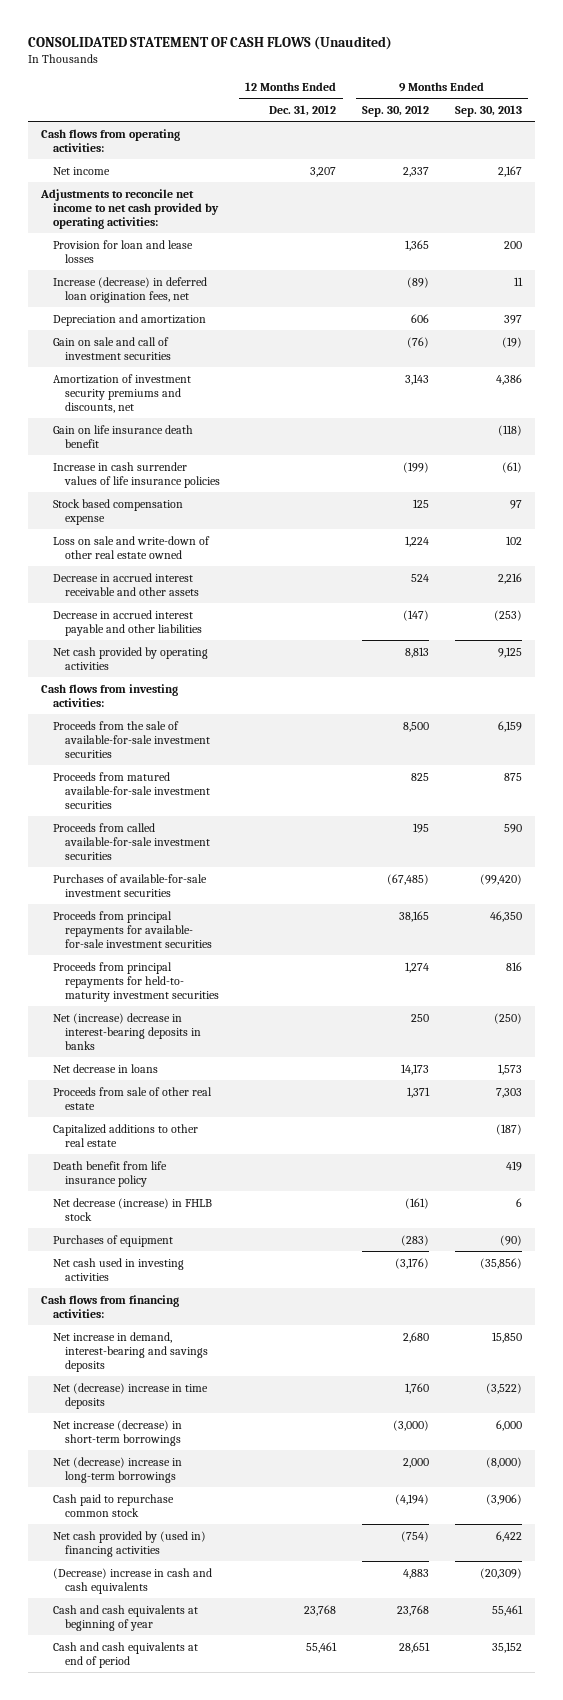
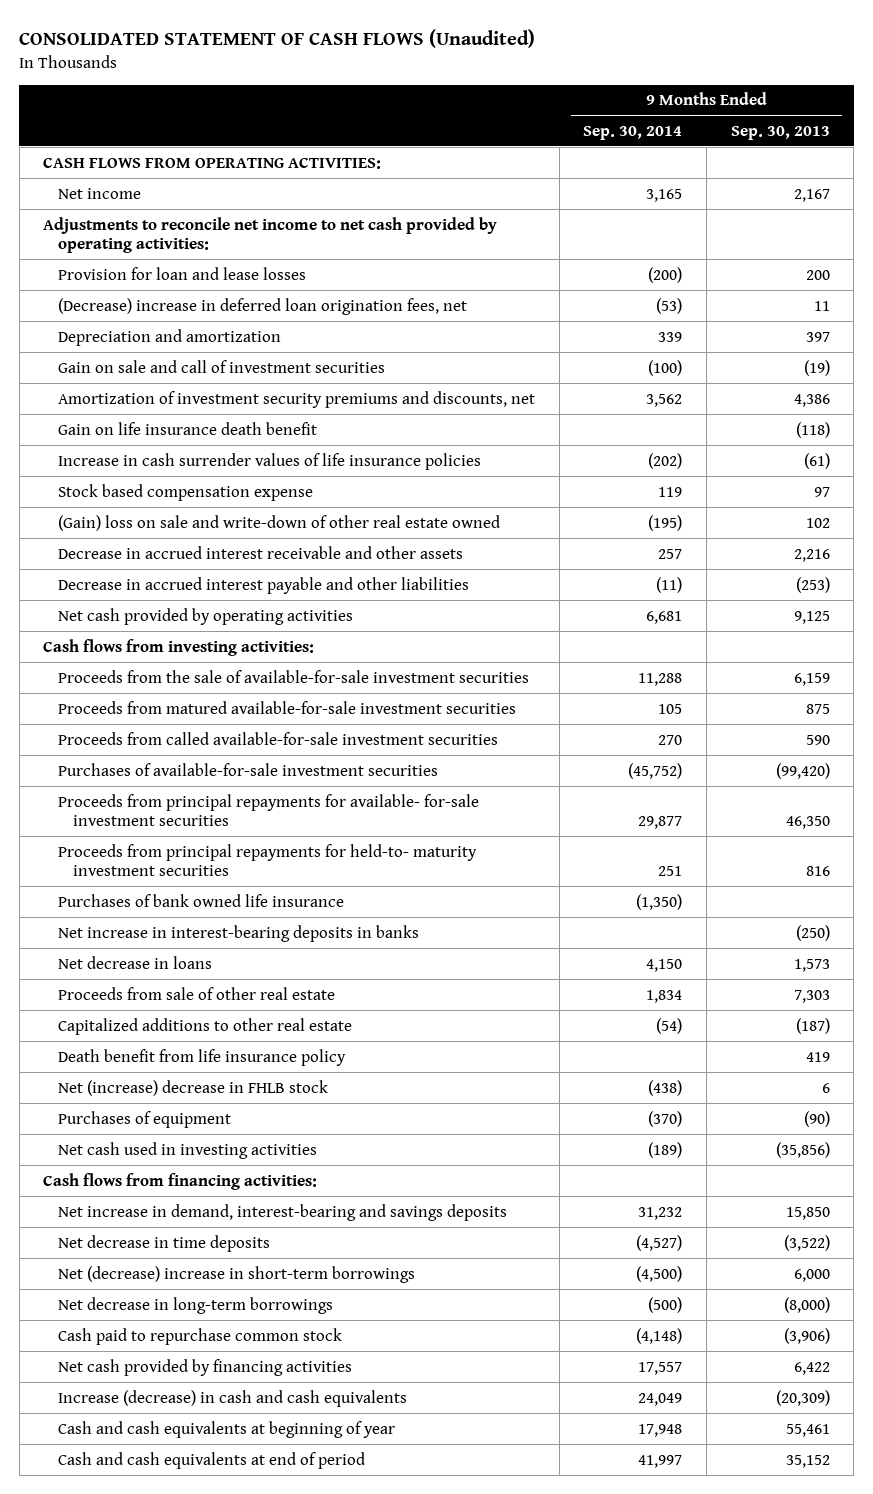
- | 12 Months Ended Dec. 31, 2012 | 9 Months Ended Sep. 30, 2012 | 9 Months Ended Sep. 30, 2013
+ | 9 Months Ended Sep. 30, 2014 | 9 Months Ended Sep. 30, 2013
- Cash flows from operating activities:
+ CASH FLOWS FROM OPERATING ACTIVITIES:
- Increase (decrease) in deferred loan origination fees, net | | (89) | 11
+ (Decrease) increase in deferred loan origination fees, net | (53) | 11
- Loss on sale and write-down of other real estate owned | | 1,224 | 102
+ (Gain) loss on sale and write-down of other real estate owned | (195) | 102
- Net (increase) decrease in interest-bearing deposits in banks | | 250 | (250)
+ Purchases of bank owned life insurance | (1,350) |
+ Net increase in interest-bearing deposits in banks | | (250)
- Net decrease (increase) in FHLB stock | | (161) | 6
+ Net (increase) decrease in FHLB stock | (438) | 6
- Net (decrease) increase in time deposits | | 1,760 | (3,522)
- Net increase (decrease) in short-term borrowings | | (3,000) | 6,000
- Net (decrease) increase in long-term borrowings | | 2,000 | (8,000)
+ Net decrease in time deposits | (4,527) | (3,522)
+ Net (decrease) increase in short-term borrowings | (4,500) | 6,000
+ Net decrease in long-term borrowings | (500) | (8,000)
- Net cash provided by (used in) financing activities | | (754) | 6,422
- (Decrease) increase in cash and cash equivalents | | 4,883 | (20,309)
+ Net cash provided by financing activities | 17,557 | 6,422
+ Increase (decrease) in cash and cash equivalents | 24,049 | (20,309)

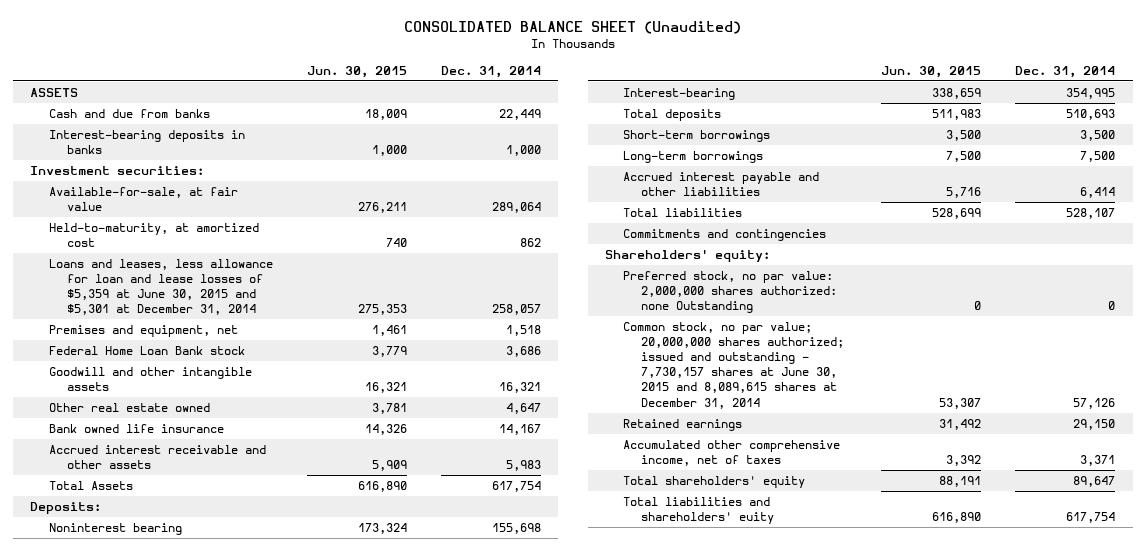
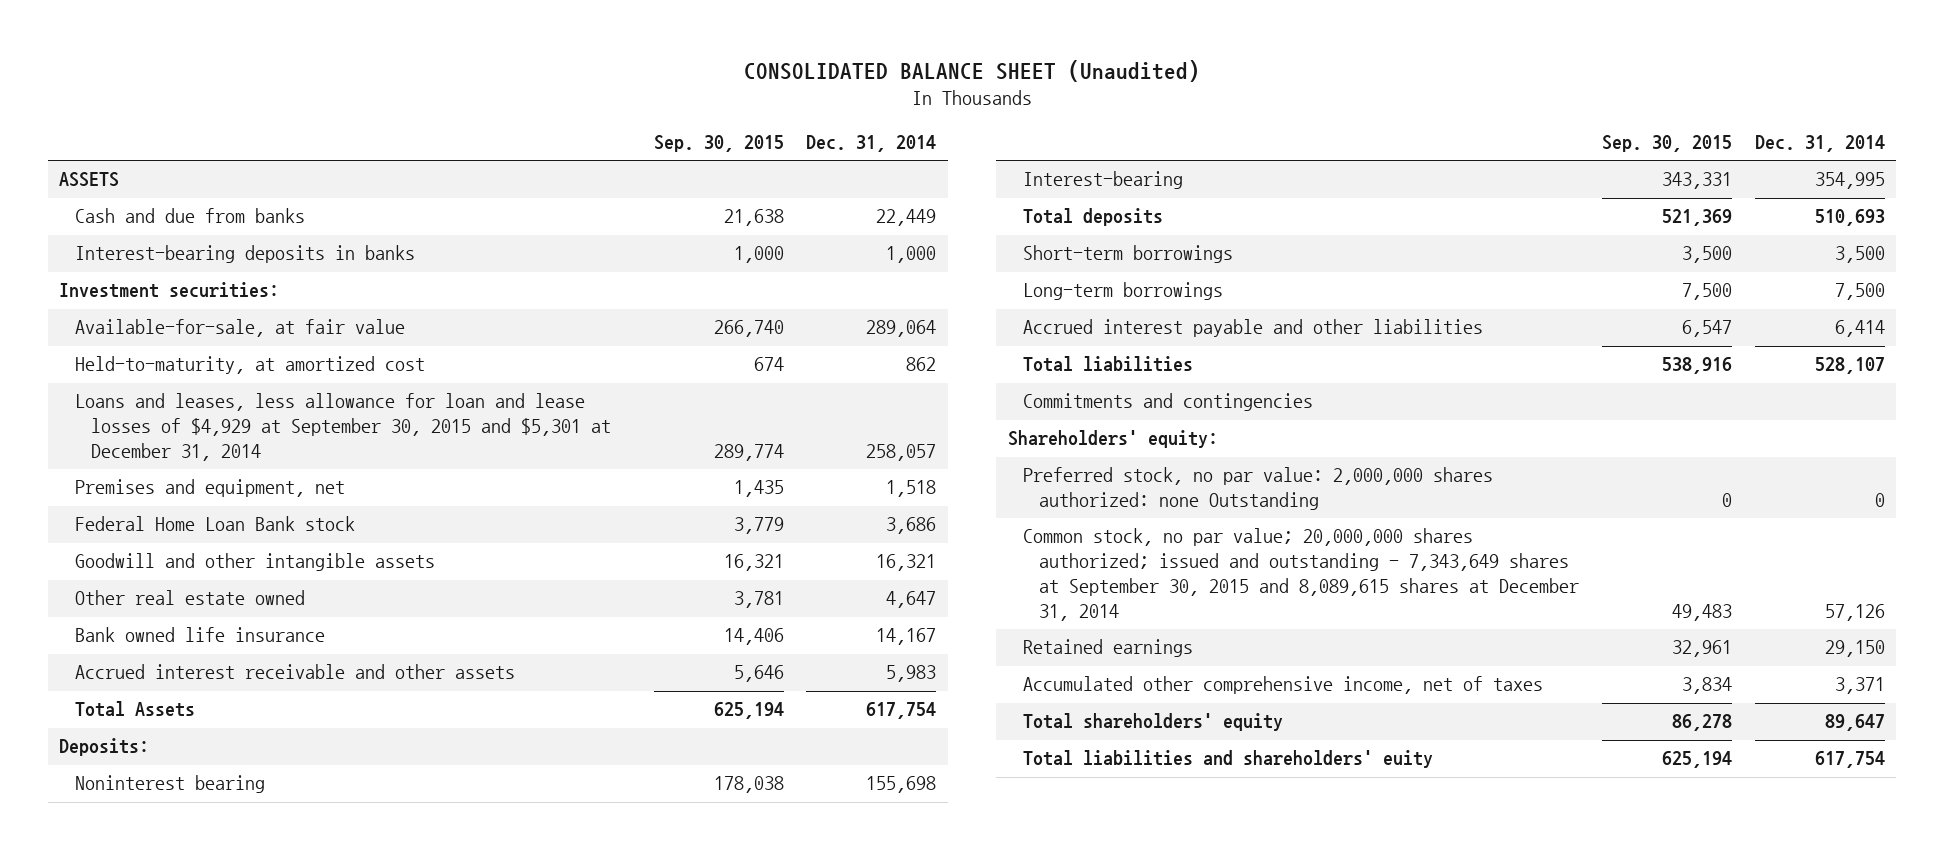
- | Jun. 30, 2015 | Dec. 31, 2014
+ | Sep. 30, 2015 | Dec. 31, 2014
- Loans and leases, less allowance for loan and lease losses of $5,359 at June 30, 2015 and $5,301 at December 31, 2014 | 275,353 | 258,057
+ Loans and leases, less allowance for loan and lease losses of $4,929 at September 30, 2015 and $5,301 at December 31, 2014 | 289,774 | 258,057
- Common stock, no par value; 20,000,000 shares authorized; issued and outstanding - 7,730,157 shares at June 30, 2015 and 8,089,615 shares at December 31, 2014 | 53,307 | 57,126
+ Common stock, no par value; 20,000,000 shares authorized; issued and outstanding - 7,343,649 shares at September 30, 2015 and 8,089,615 shares at December 31, 2014 | 49,483 | 57,126

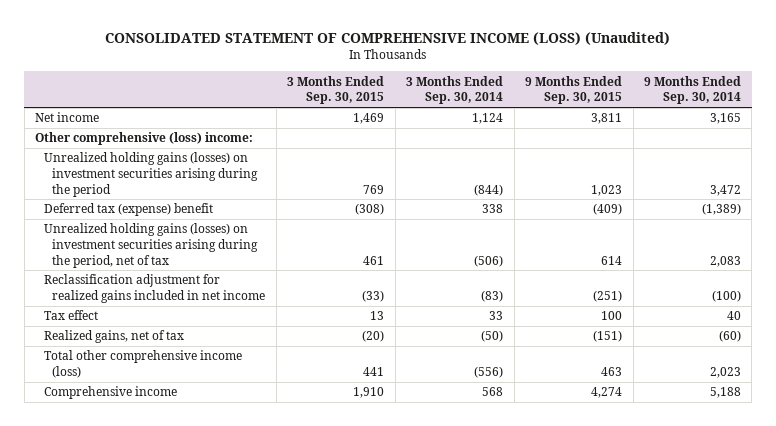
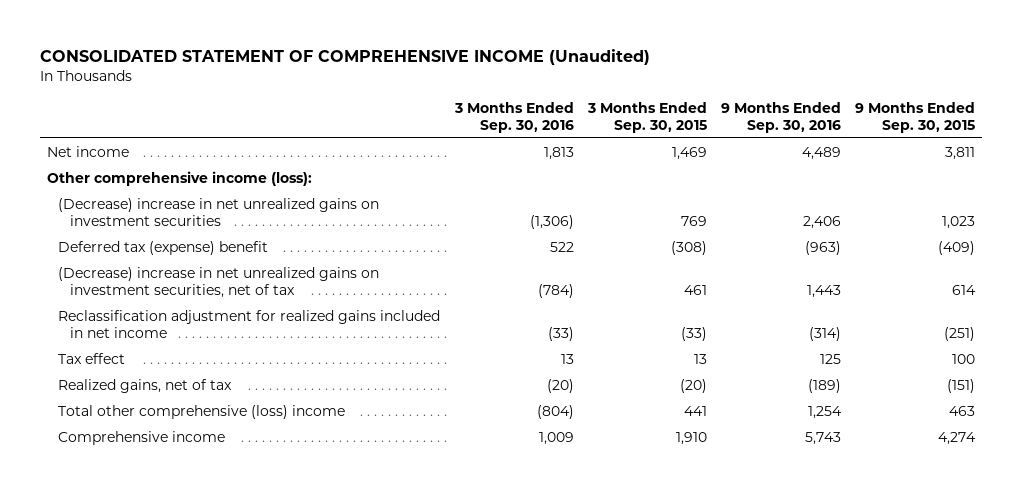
- CONSOLIDATED STATEMENT OF COMPREHENSIVE INCOME (LOSS) (Unaudited)
+ CONSOLIDATED STATEMENT OF COMPREHENSIVE INCOME (Unaudited)
- | 3 Months Ended Sep. 30, 2015 | 3 Months Ended Sep. 30, 2014 | 9 Months Ended Sep. 30, 2015 | 9 Months Ended Sep. 30, 2014
+ | 3 Months Ended Sep. 30, 2016 | 3 Months Ended Sep. 30, 2015 | 9 Months Ended Sep. 30, 2016 | 9 Months Ended Sep. 30, 2015
- Other comprehensive (loss) income:
- Unrealized holding gains (losses) on investment securities arising during the period | 769 | (844) | 1,023 | 3,472
+ Other comprehensive income (loss):
+ (Decrease) increase in net unrealized gains on investment securities | (1,306) | 769 | 2,406 | 1,023
- Unrealized holding gains (losses) on investment securities arising during the period, net of tax | 461 | (506) | 614 | 2,083
+ (Decrease) increase in net unrealized gains on investment securities, net of tax | (784) | 461 | 1,443 | 614
- Total other comprehensive income (loss) | 441 | (556) | 463 | 2,023
+ Total other comprehensive (loss) income | (804) | 441 | 1,254 | 463

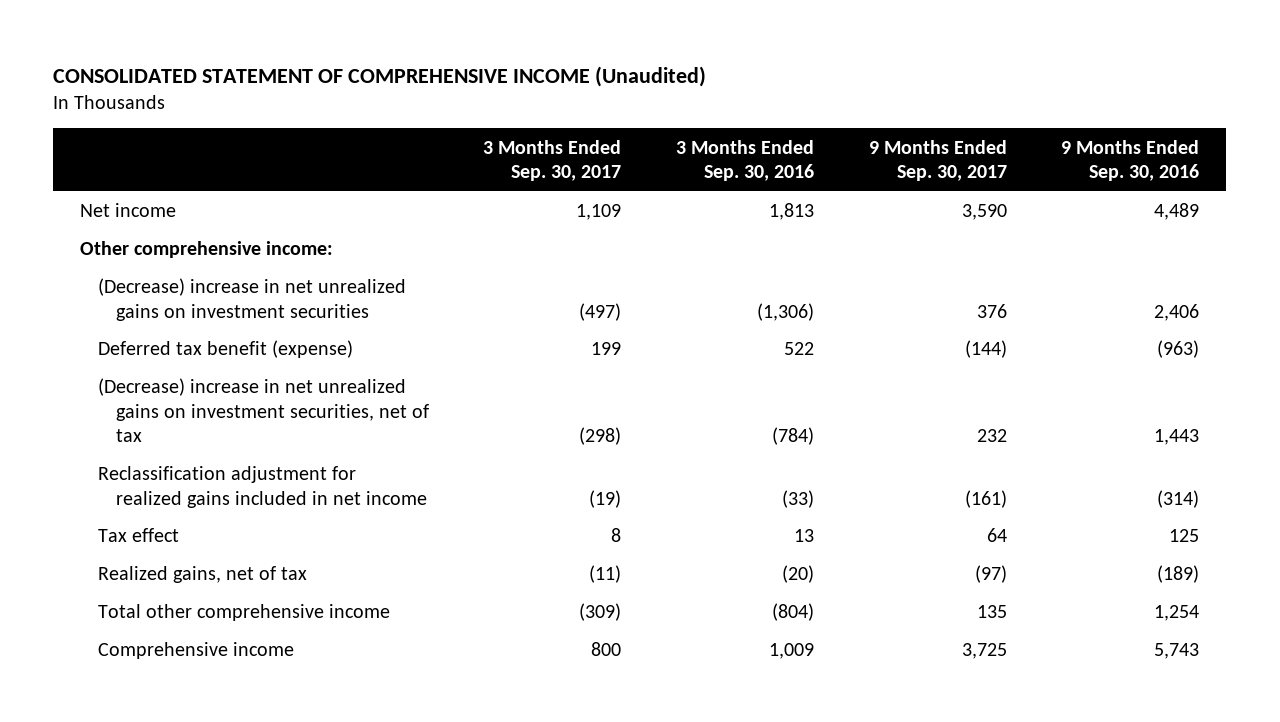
- | 3 Months Ended Sep. 30, 2016 | 3 Months Ended Sep. 30, 2015 | 9 Months Ended Sep. 30, 2016 | 9 Months Ended Sep. 30, 2015
+ | 3 Months Ended Sep. 30, 2017 | 3 Months Ended Sep. 30, 2016 | 9 Months Ended Sep. 30, 2017 | 9 Months Ended Sep. 30, 2016
- Other comprehensive income (loss):
+ Other comprehensive income:
- Deferred tax (expense) benefit | 522 | (308) | (963) | (409)
+ Deferred tax benefit (expense) | 199 | 522 | (144) | (963)
- Total other comprehensive (loss) income | (804) | 441 | 1,254 | 463
+ Total other comprehensive income | (309) | (804) | 135 | 1,254

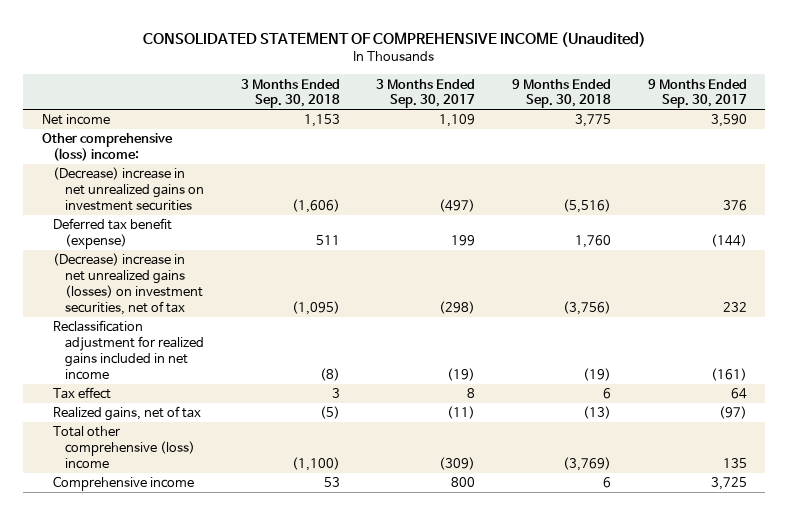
- | 3 Months Ended Sep. 30, 2017 | 3 Months Ended Sep. 30, 2016 | 9 Months Ended Sep. 30, 2017 | 9 Months Ended Sep. 30, 2016
+ | 3 Months Ended Sep. 30, 2018 | 3 Months Ended Sep. 30, 2017 | 9 Months Ended Sep. 30, 2018 | 9 Months Ended Sep. 30, 2017
- Other comprehensive income:
+ Other comprehensive (loss) income:
- (Decrease) increase in net unrealized gains on investment securities, net of tax | (298) | (784) | 232 | 1,443
+ (Decrease) increase in net unrealized gains (losses) on investment securities, net of tax | (1,095) | (298) | (3,756) | 232
- Total other comprehensive income | (309) | (804) | 135 | 1,254
+ Total other comprehensive (loss) income | (1,100) | (309) | (3,769) | 135

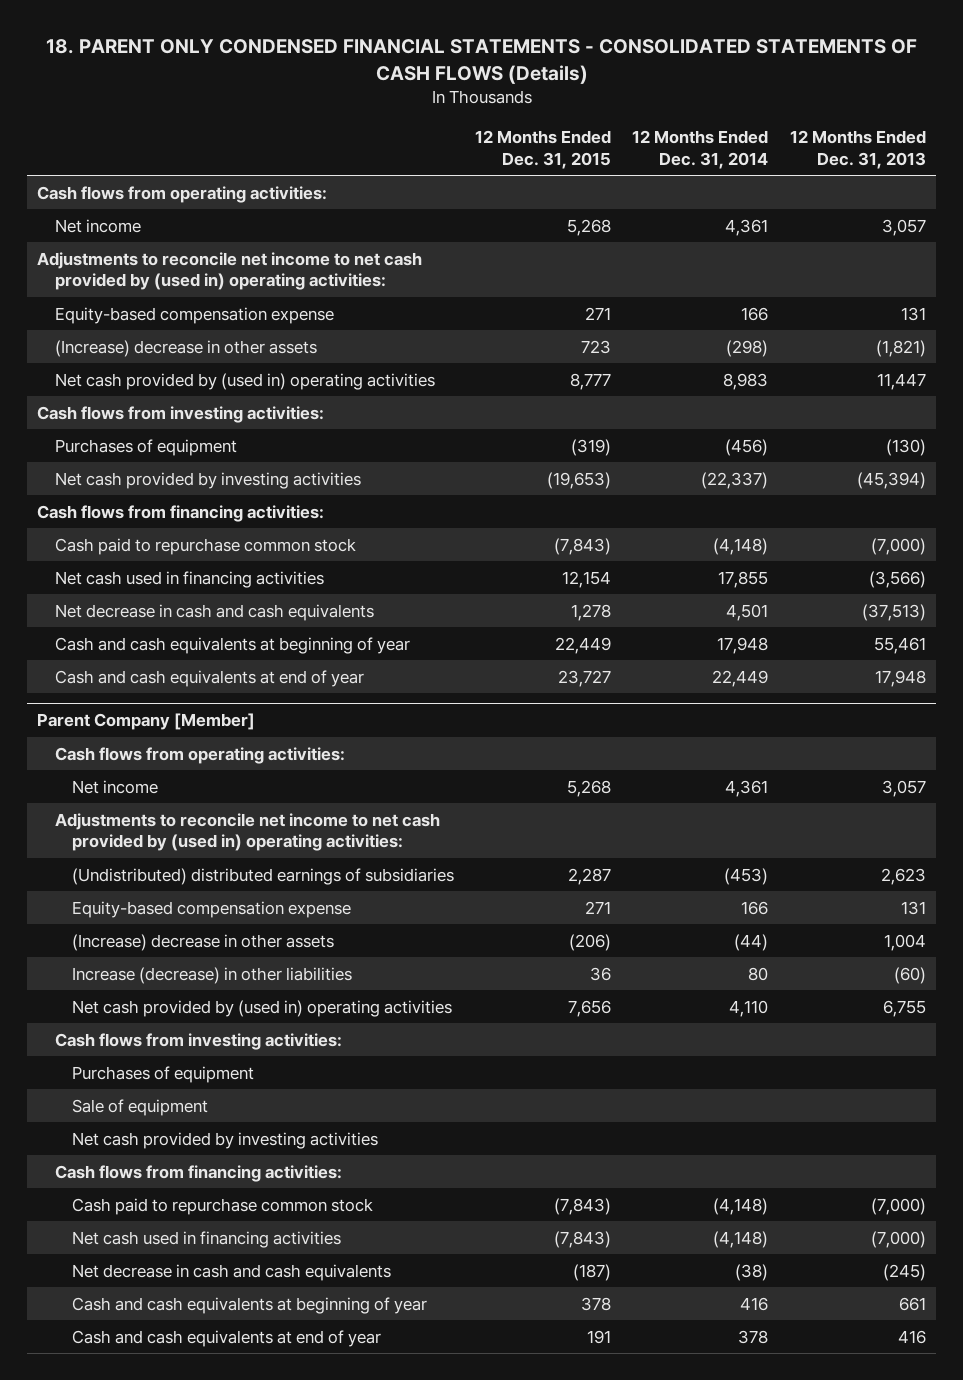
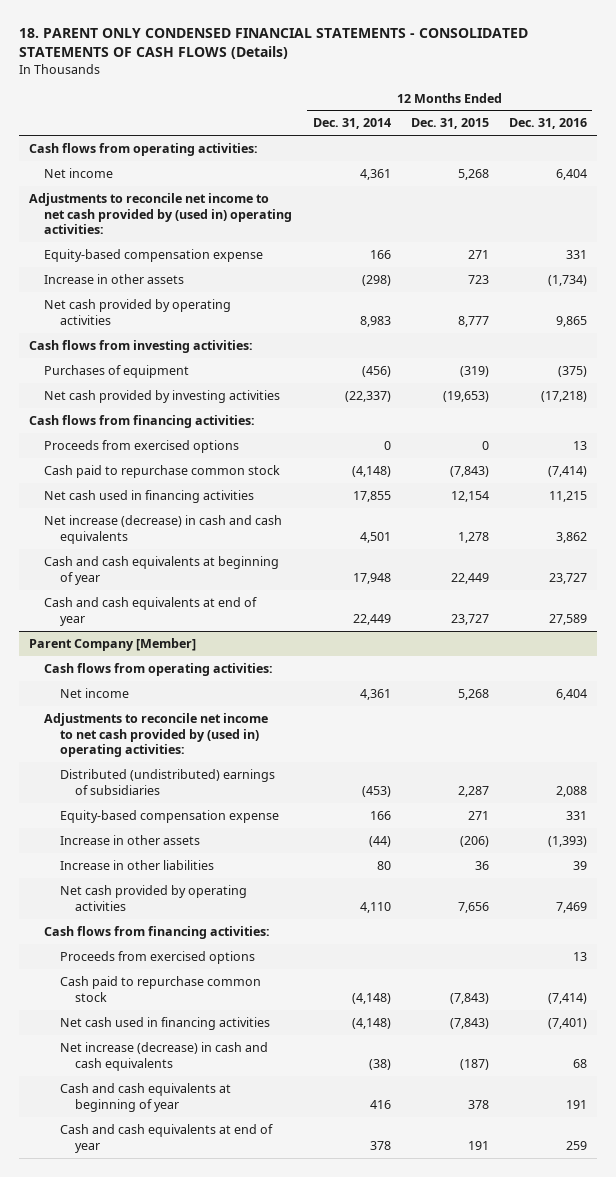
- | 12 Months Ended Dec. 31, 2015 | 12 Months Ended Dec. 31, 2014 | 12 Months Ended Dec. 31, 2013
+ | 12 Months Ended Dec. 31, 2014 | 12 Months Ended Dec. 31, 2015 | 12 Months Ended Dec. 31, 2016
- (Increase) decrease in other assets | 723 | (298) | (1,821)
- Net cash provided by (used in) operating activities | 8,777 | 8,983 | 11,447
+ Increase in other assets | (298) | 723 | (1,734)
+ Net cash provided by operating activities | 8,983 | 8,777 | 9,865
+ Proceeds from exercised options | 0 | 0 | 13
- Net decrease in cash and cash equivalents | 1,278 | 4,501 | (37,513)
+ Net increase (decrease) in cash and cash equivalents | 4,501 | 1,278 | 3,862
@ Parent Company [Member]
- (Undistributed) distributed earnings of subsidiaries | 2,287 | (453) | 2,623
+ Distributed (undistributed) earnings of subsidiaries | (453) | 2,287 | 2,088
- (Increase) decrease in other assets | (206) | (44) | 1,004
- Increase (decrease) in other liabilities | 36 | 80 | (60)
- Net cash provided by (used in) operating activities | 7,656 | 4,110 | 6,755
- Cash flows from investing activities:
- Purchases of equipment
- Sale of equipment
- Net cash provided by investing activities
+ Increase in other assets | (44) | (206) | (1,393)
+ Increase in other liabilities | 80 | 36 | 39
+ Net cash provided by operating activities | 4,110 | 7,656 | 7,469
+ Proceeds from exercised options | | | 13
- Net decrease in cash and cash equivalents | (187) | (38) | (245)
+ Net increase (decrease) in cash and cash equivalents | (38) | (187) | 68

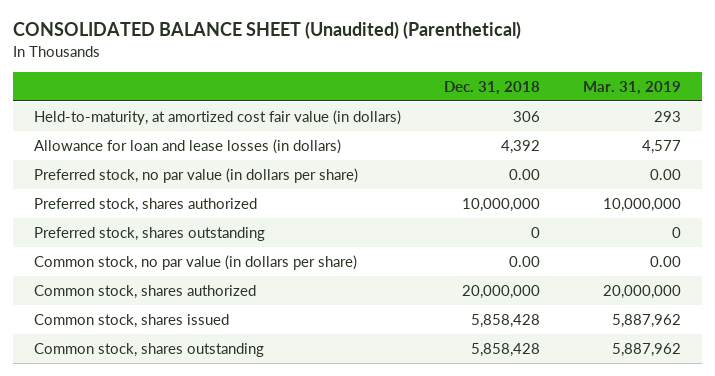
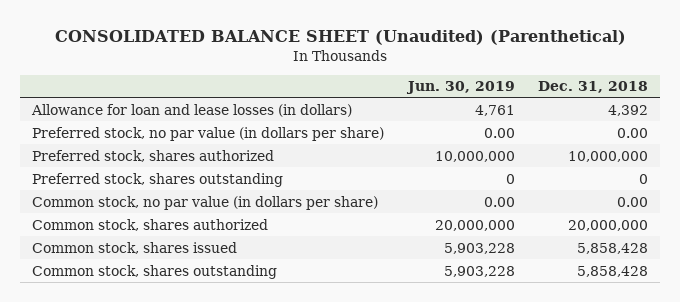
- | Dec. 31, 2018 | Mar. 31, 2019
+ | Jun. 30, 2019 | Dec. 31, 2018
- Held-to-maturity, at amortized cost fair value (in dollars) | 306 | 293

